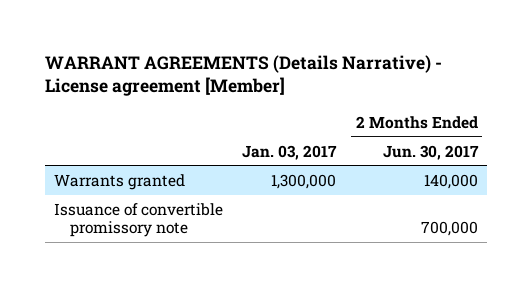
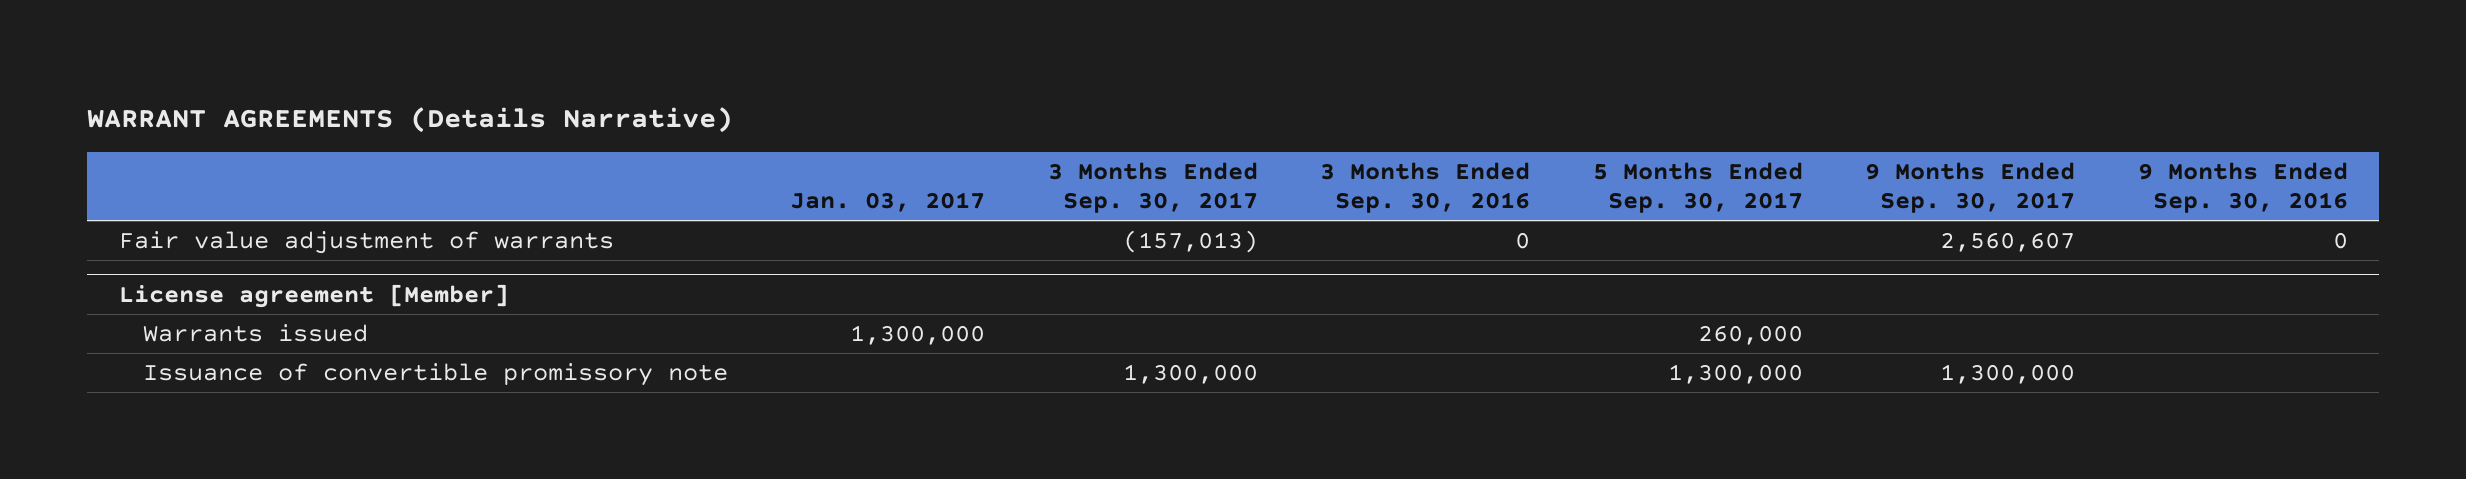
- WARRANT AGREEMENTS (Details Narrative) - License agreement [Member]
+ WARRANT AGREEMENTS (Details Narrative)
- | Jan. 03, 2017 | 2 Months Ended Jun. 30, 2017
+ | Jan. 03, 2017 | 3 Months Ended Sep. 30, 2017 | 3 Months Ended Sep. 30, 2016 | 5 Months Ended Sep. 30, 2017 | 9 Months Ended Sep. 30, 2017 | 9 Months Ended Sep. 30, 2016
- Warrants granted | 1,300,000 | 140,000
- Issuance of convertible promissory note | | 700,000
+ Fair value adjustment of warrants | | (157,013) | 0 | | 2,560,607 | 0
+ License agreement [Member]
+ Warrants issued | 1,300,000 | | | 260,000 | |
+ Issuance of convertible promissory note | | 1,300,000 | | 1,300,000 | 1,300,000 |

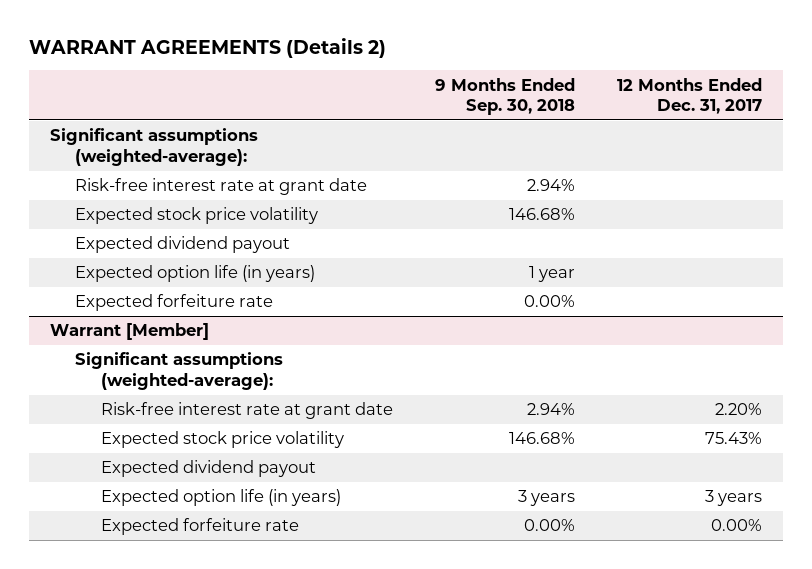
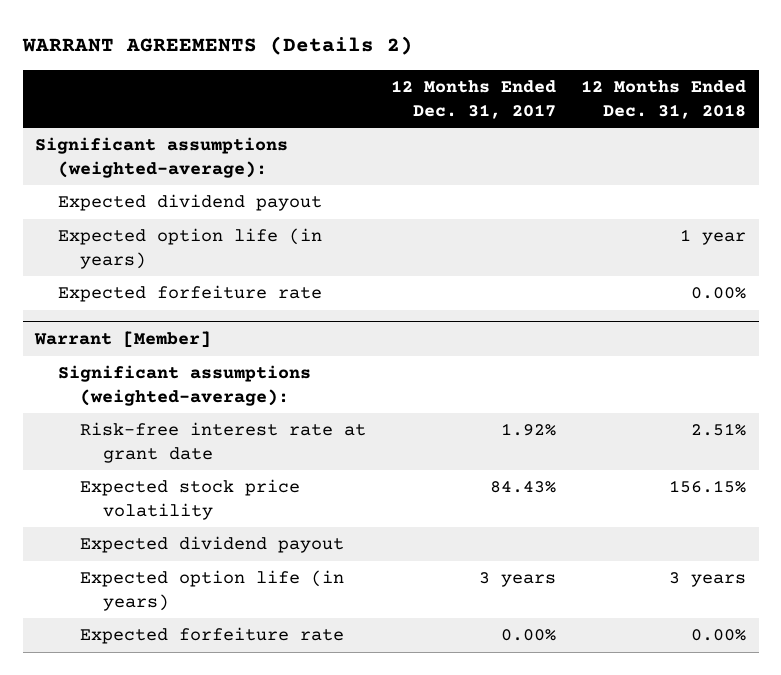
- | 9 Months Ended Sep. 30, 2018 | 12 Months Ended Dec. 31, 2017
+ | 12 Months Ended Dec. 31, 2017 | 12 Months Ended Dec. 31, 2018
- Risk-free interest rate at grant date | 2.94% |
- Expected stock price volatility | 146.68% |
@ Warrant [Member]
- Risk-free interest rate at grant date | 2.94% | 2.20%
- Expected stock price volatility | 146.68% | 75.43%
+ Risk-free interest rate at grant date | 1.92% | 2.51%
+ Expected stock price volatility | 84.43% | 156.15%

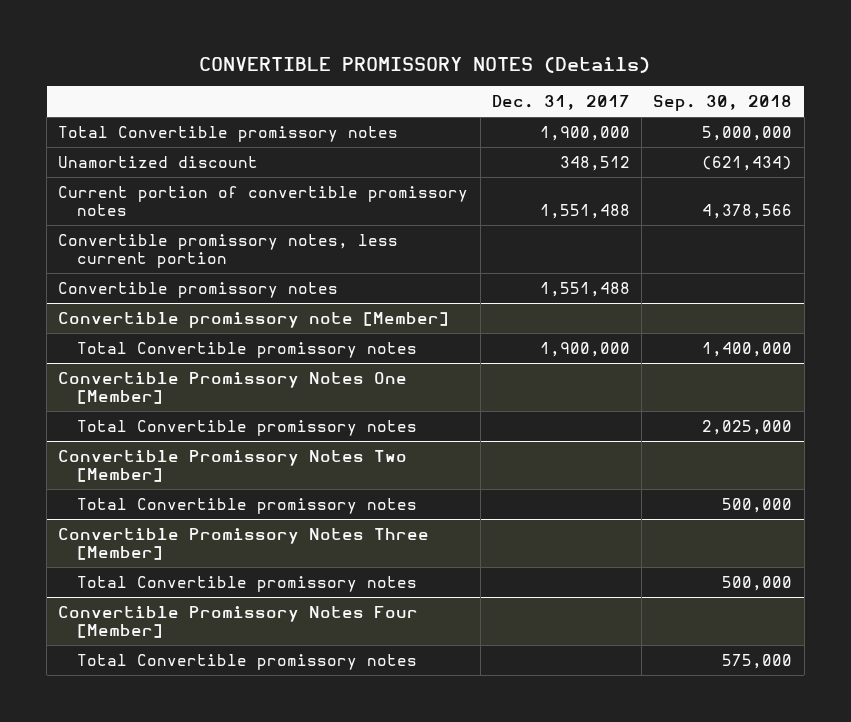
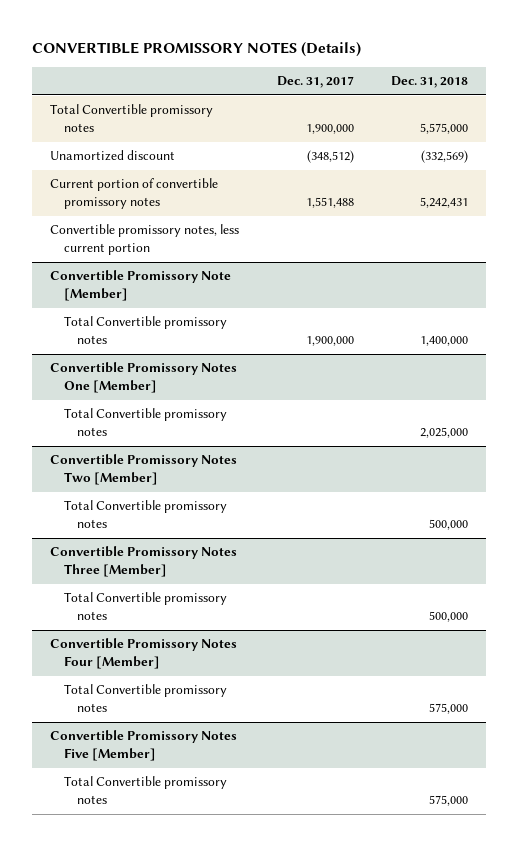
- | Dec. 31, 2017 | Sep. 30, 2018
+ | Dec. 31, 2017 | Dec. 31, 2018
- Unamortized discount | 348,512 | (621,434)
+ Unamortized discount | (348,512) | (332,569)
- Convertible promissory notes | 1,551,488 |
- Convertible promissory note [Member]
+ Convertible Promissory Note [Member]
+ Convertible Promissory Notes Five [Member]
+ Total Convertible promissory notes | | 575,000

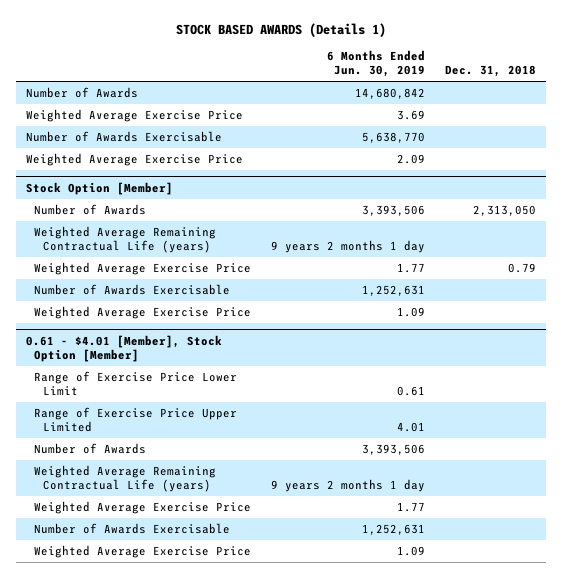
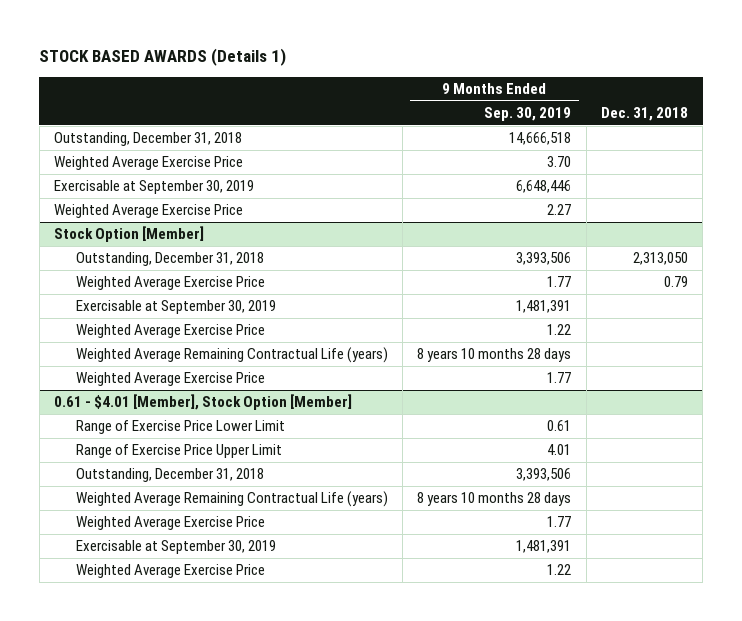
- | 6 Months Ended Jun. 30, 2019 | Dec. 31, 2018
+ | 9 Months Ended Sep. 30, 2019 | Dec. 31, 2018
- Number of Awards | 14,680,842 |
+ Outstanding, December 31, 2018 | 14,666,518 |
- Number of Awards Exercisable | 5,638,770 |
+ Exercisable at September 30, 2019 | 6,648,446 |
@ Stock Option [Member]
- Number of Awards | 3,393,506 | 2,313,050
+ Outstanding, December 31, 2018 | 3,393,506 | 2,313,050
- Number of Awards Exercisable | 1,252,631 |
+ Exercisable at September 30, 2019 | 1,481,391 |
moved down: Weighted Average Remaining Contractual Life (years) | 8 years 10 months 28 days |
+ Weighted Average Exercise Price | 1.77 |
@ 0.61 - $4.01 [Member], Stock Option [Member]
- Range of Exercise Price Upper Limited | 4.01 |
- Number of Awards | 3,393,506 |
+ Range of Exercise Price Upper Limit | 4.01 |
+ Outstanding, December 31, 2018 | 3,393,506 |
- Number of Awards Exercisable | 1,252,631 |
+ Exercisable at September 30, 2019 | 1,481,391 |

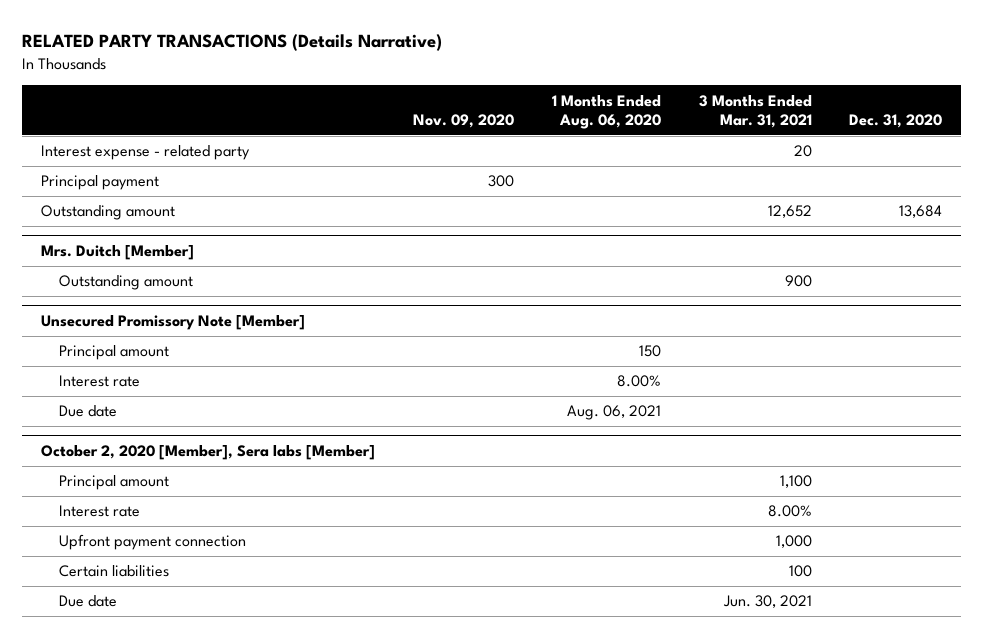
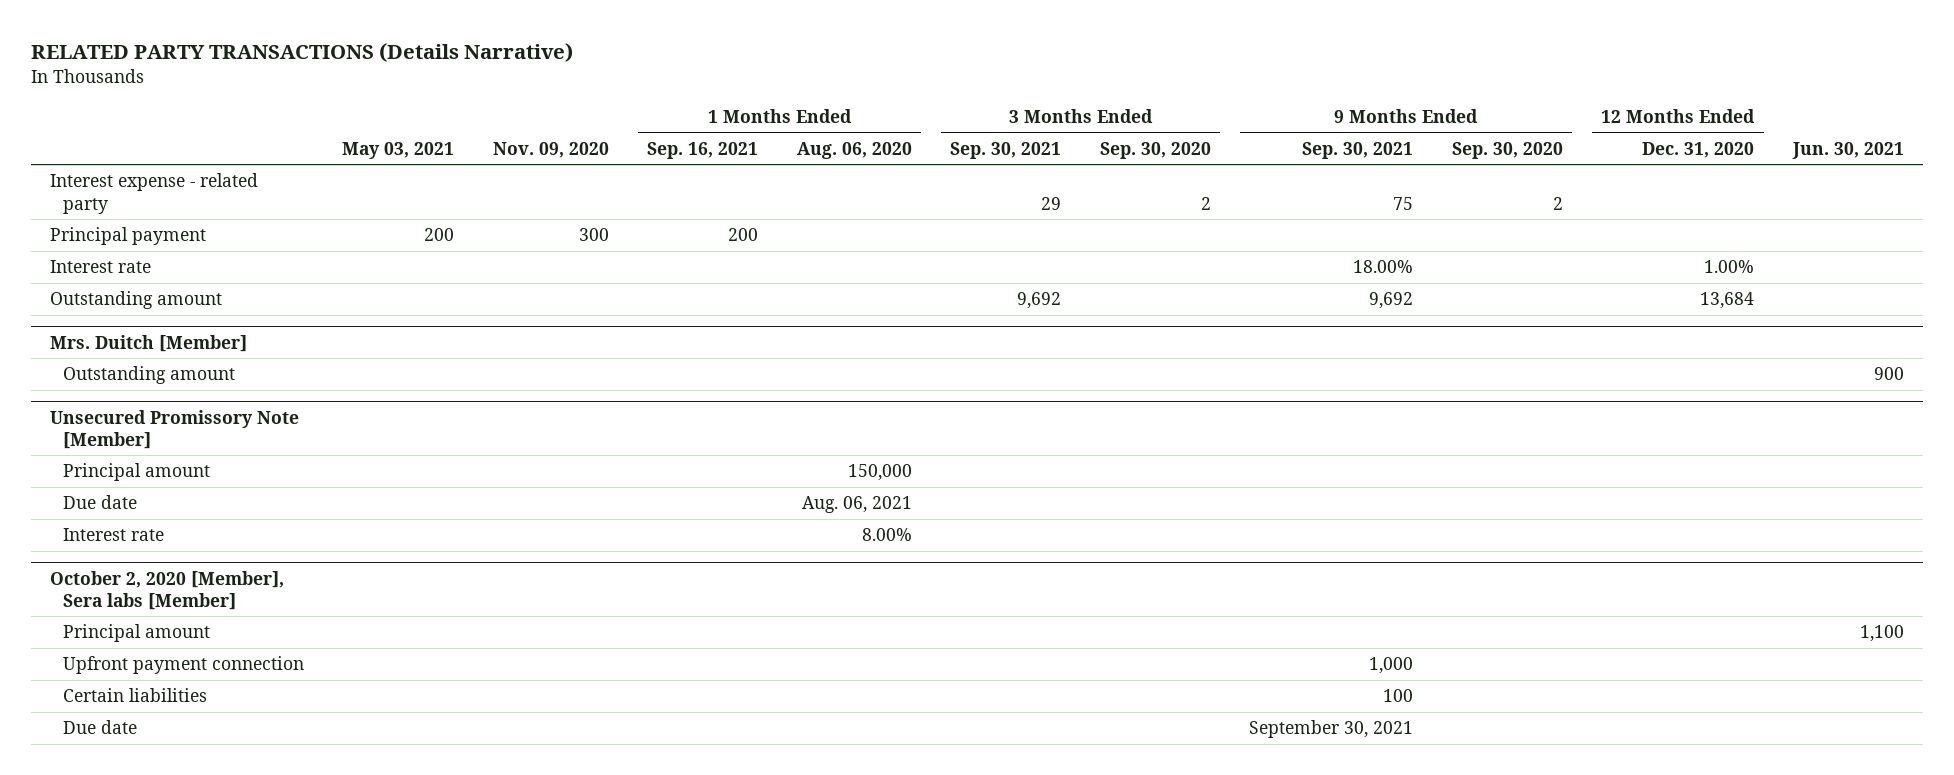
- | Nov. 09, 2020 | 1 Months Ended Aug. 06, 2020 | 3 Months Ended Mar. 31, 2021 | Dec. 31, 2020
+ | May 03, 2021 | Nov. 09, 2020 | 1 Months Ended Sep. 16, 2021 | 1 Months Ended Aug. 06, 2020 | 3 Months Ended Sep. 30, 2021 | 3 Months Ended Sep. 30, 2020 | 9 Months Ended Sep. 30, 2021 | 9 Months Ended Sep. 30, 2020 | 12 Months Ended Dec. 31, 2020 | Jun. 30, 2021
+ Interest rate | | | | | | | 18.00% | | 1.00% |
@ Unsecured Promissory Note [Member]
- Principal amount | | 150 | |
+ Principal amount | | | | 150,000 | | | | | |
moved down: Interest rate | | | | 8.00% | | | | | |
@ October 2, 2020 [Member], Sera labs [Member]
- Interest rate | | | 8.00% |

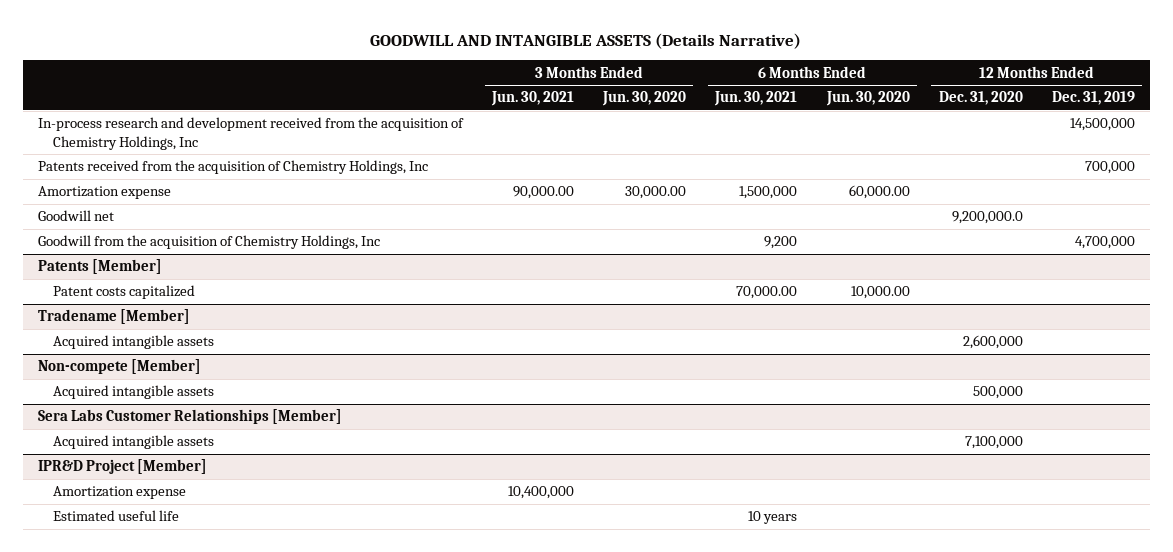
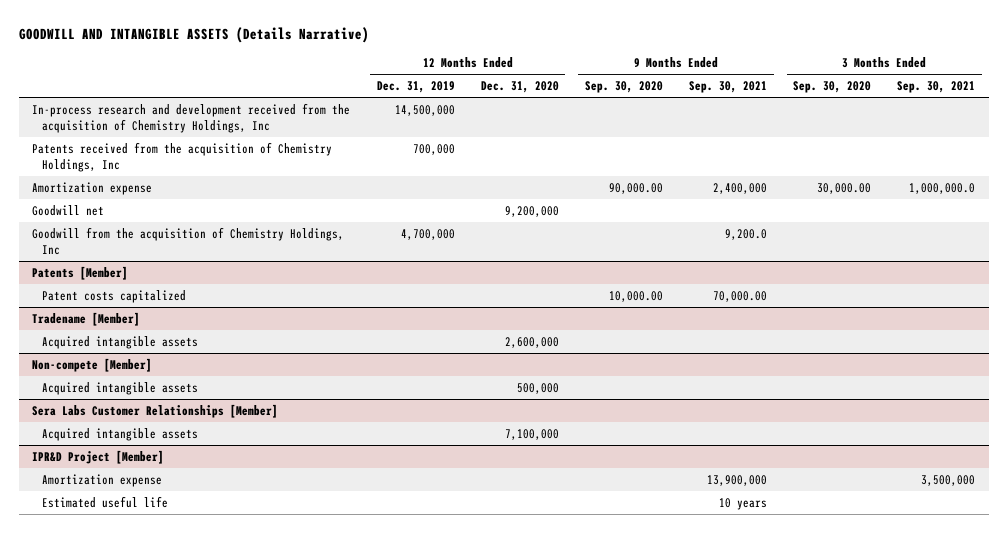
- | 3 Months Ended Jun. 30, 2021 | 3 Months Ended Jun. 30, 2020 | 6 Months Ended Jun. 30, 2021 | 6 Months Ended Jun. 30, 2020 | 12 Months Ended Dec. 31, 2020 | 12 Months Ended Dec. 31, 2019
+ | 12 Months Ended Dec. 31, 2019 | 12 Months Ended Dec. 31, 2020 | 9 Months Ended Sep. 30, 2020 | 9 Months Ended Sep. 30, 2021 | 3 Months Ended Sep. 30, 2020 | 3 Months Ended Sep. 30, 2021
- Goodwill net | | | | | 9,200,000.0 |
+ Goodwill net | | 9,200,000 | | | |

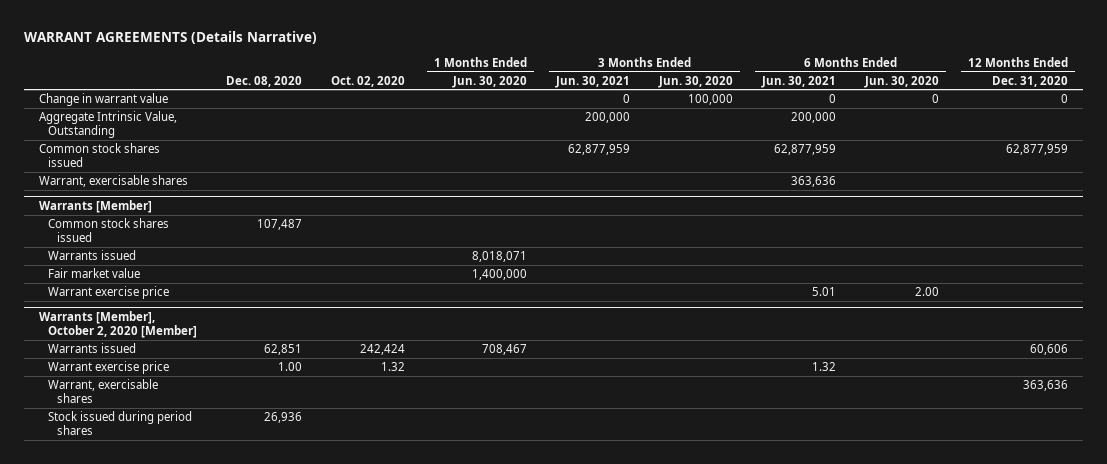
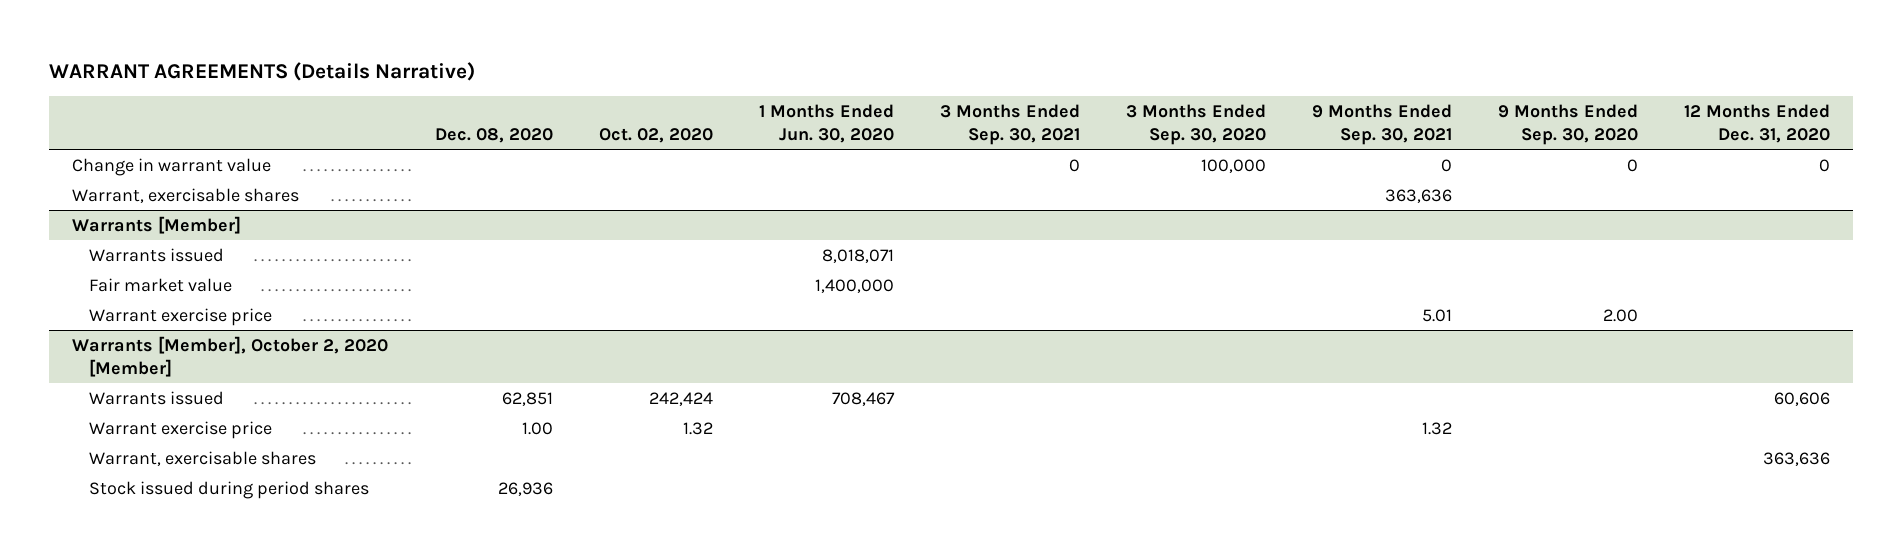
- | Dec. 08, 2020 | Oct. 02, 2020 | 1 Months Ended Jun. 30, 2020 | 3 Months Ended Jun. 30, 2021 | 3 Months Ended Jun. 30, 2020 | 6 Months Ended Jun. 30, 2021 | 6 Months Ended Jun. 30, 2020 | 12 Months Ended Dec. 31, 2020
+ | Dec. 08, 2020 | Oct. 02, 2020 | 1 Months Ended Jun. 30, 2020 | 3 Months Ended Sep. 30, 2021 | 3 Months Ended Sep. 30, 2020 | 9 Months Ended Sep. 30, 2021 | 9 Months Ended Sep. 30, 2020 | 12 Months Ended Dec. 31, 2020
- Aggregate Intrinsic Value, Outstanding | | | | 200,000 | | 200,000 | |
- Common stock shares issued | | | | 62,877,959 | | 62,877,959 | | 62,877,959
@ Warrants [Member]
- Common stock shares issued | 107,487 | | | | | | |

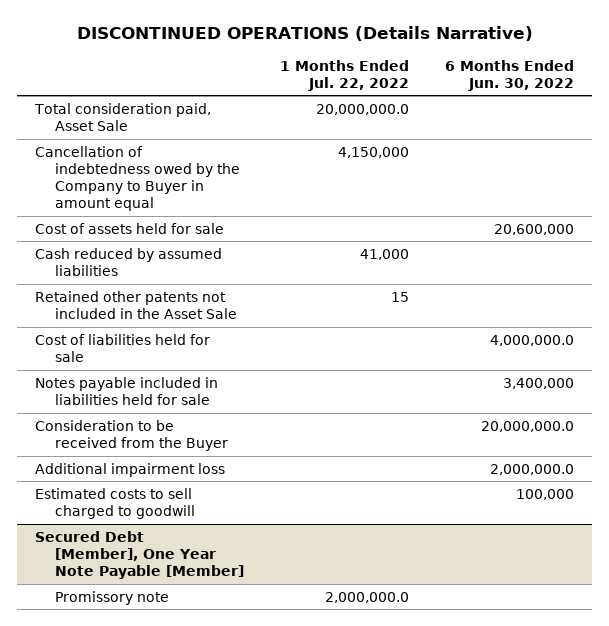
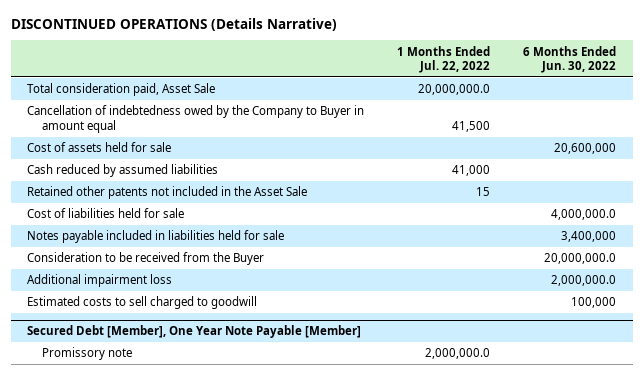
- Cancellation of indebtedness owed by the Company to Buyer in amount equal | 4,150,000 |
+ Cancellation of indebtedness owed by the Company to Buyer in amount equal | 41,500 |

